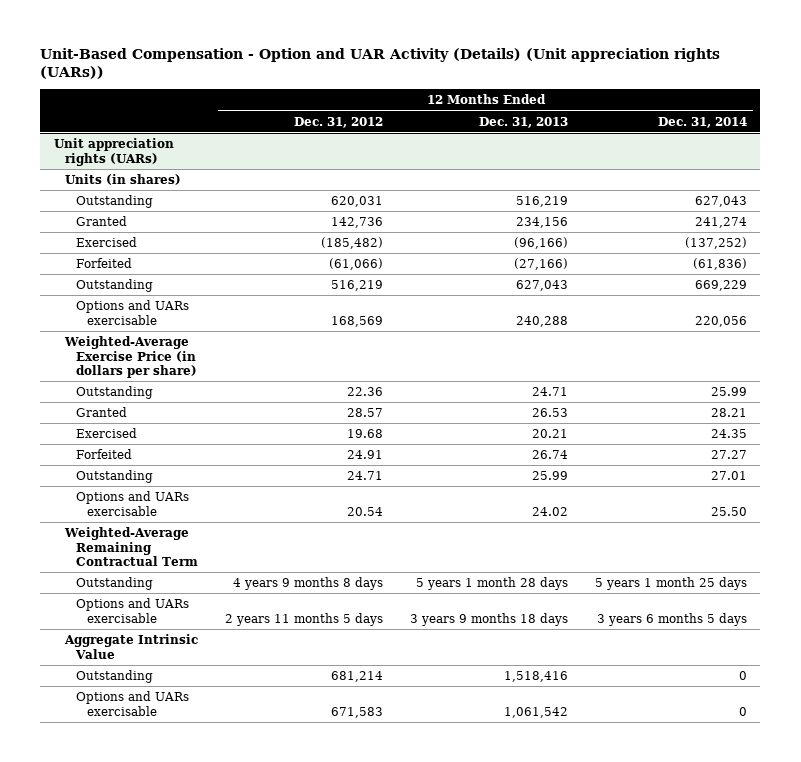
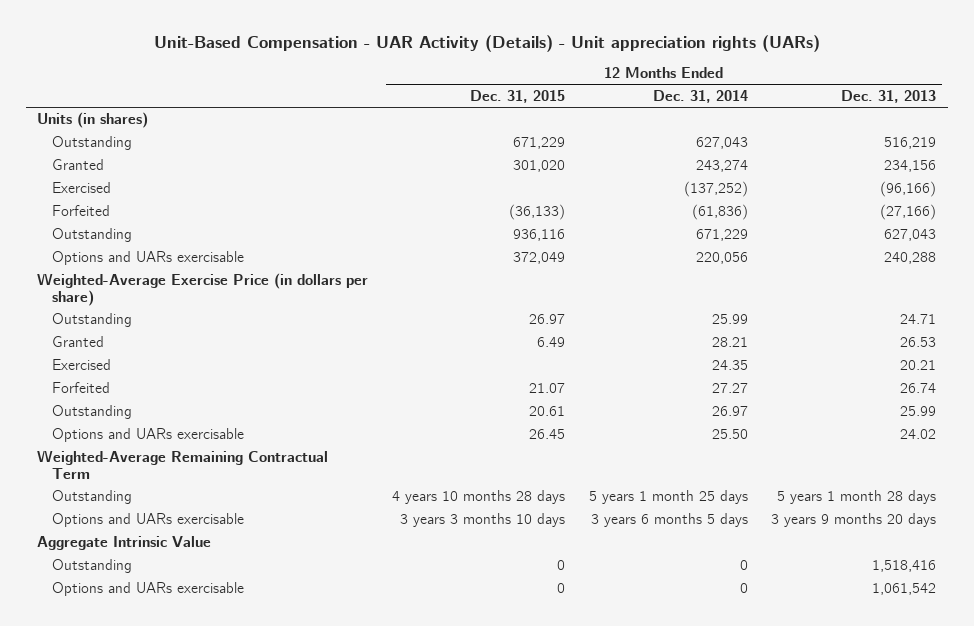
- Unit-Based Compensation - Option and UAR Activity (Details) (Unit appreciation rights (UARs))
+ Unit-Based Compensation - UAR Activity (Details) - Unit appreciation rights (UARs)
- | 12 Months Ended Dec. 31, 2012 | 12 Months Ended Dec. 31, 2013 | 12 Months Ended Dec. 31, 2014
+ | 12 Months Ended Dec. 31, 2015 | 12 Months Ended Dec. 31, 2014 | 12 Months Ended Dec. 31, 2013
- Unit appreciation rights (UARs)
- Granted | 142,736 | 234,156 | 241,274
+ Granted | 301,020 | 243,274 | 234,156
- Outstanding | 516,219 | 627,043 | 669,229
+ Outstanding | 936,116 | 671,229 | 627,043
- Outstanding | 24.71 | 25.99 | 27.01
+ Outstanding | 20.61 | 26.97 | 25.99
- Options and UARs exercisable | 2 years 11 months 5 days | 3 years 9 months 18 days | 3 years 6 months 5 days
+ Options and UARs exercisable | 3 years 3 months 10 days | 3 years 6 months 5 days | 3 years 9 months 20 days

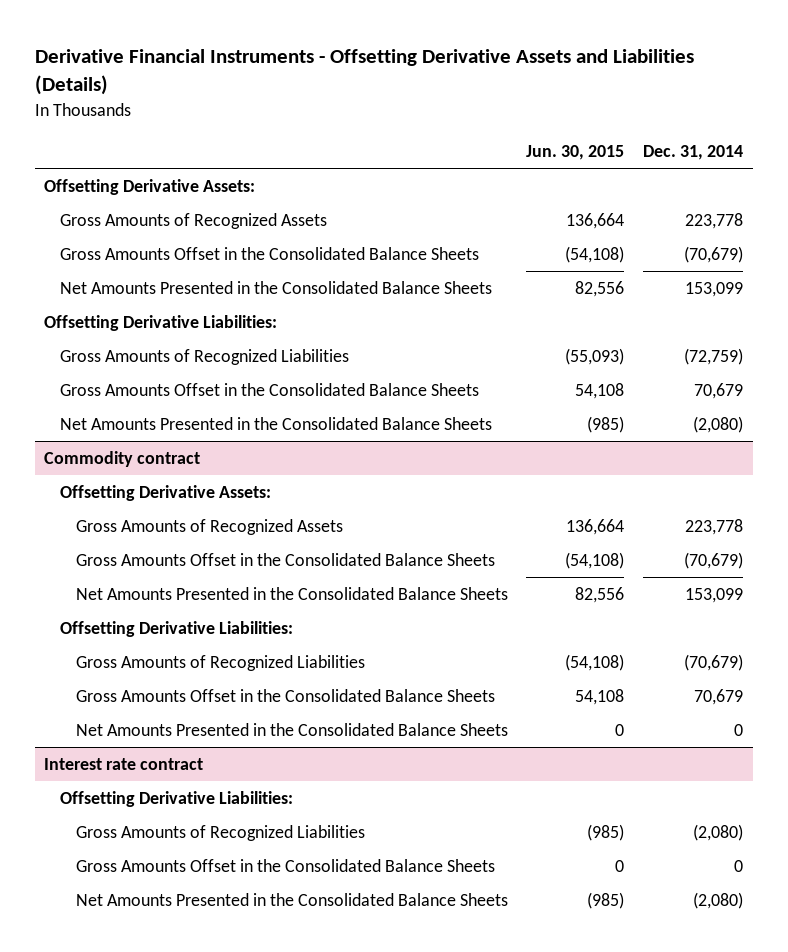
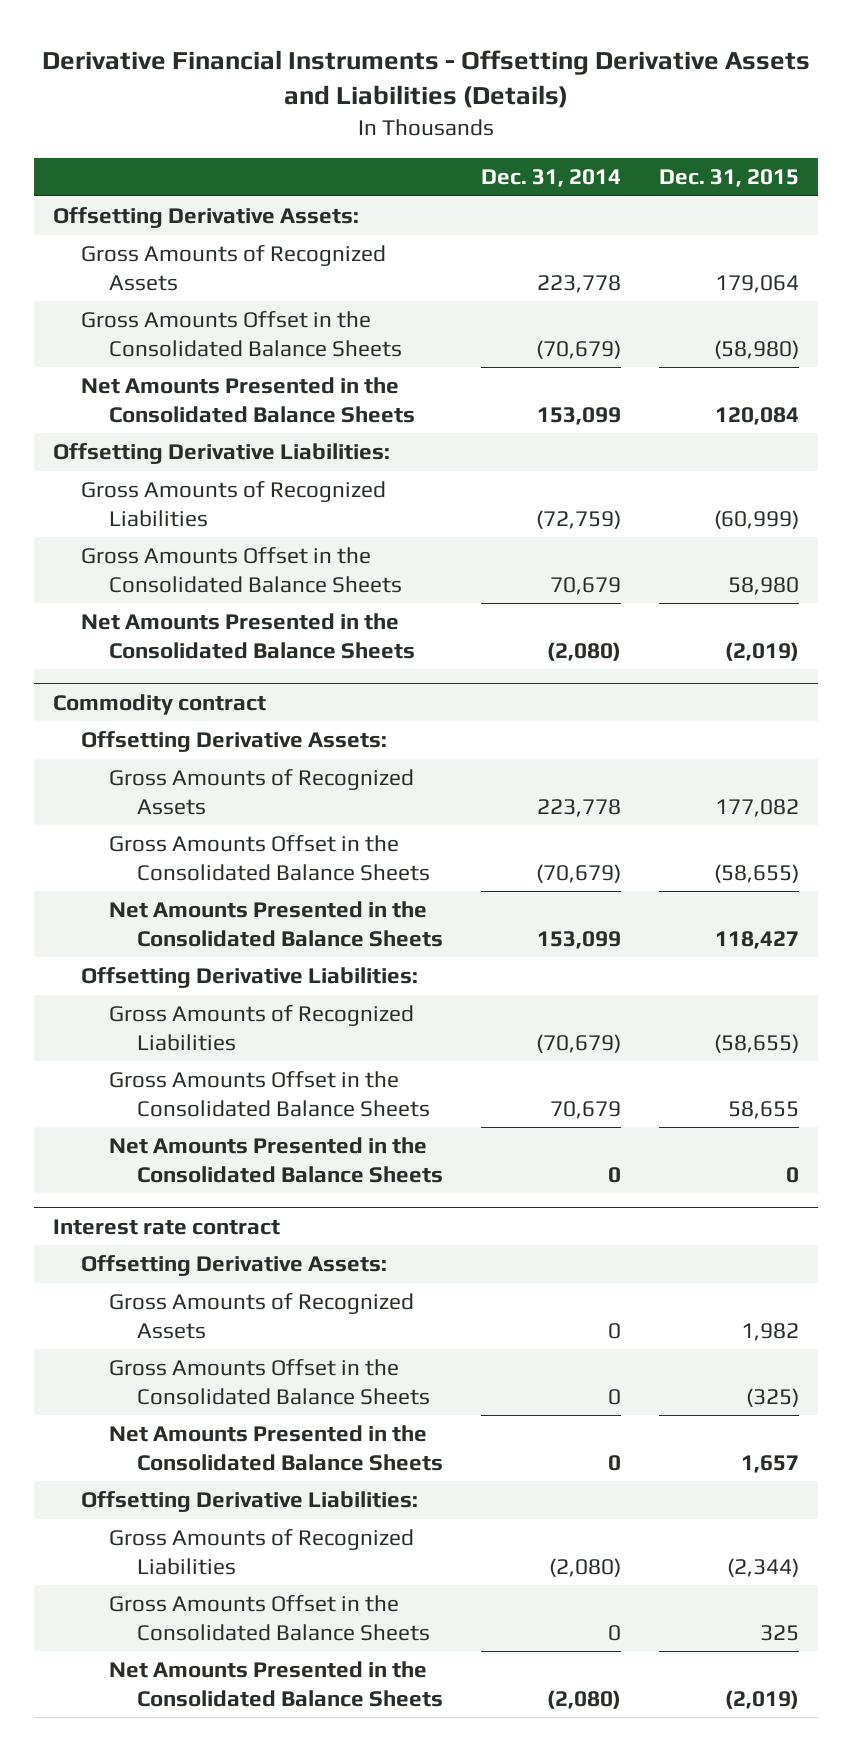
- | Jun. 30, 2015 | Dec. 31, 2014
+ | Dec. 31, 2014 | Dec. 31, 2015
@ Interest rate contract
+ Offsetting Derivative Assets:
+ Gross Amounts of Recognized Assets | 0 | 1,982
+ Gross Amounts Offset in the Consolidated Balance Sheets | 0 | (325)
+ Net Amounts Presented in the Consolidated Balance Sheets | 0 | 1,657

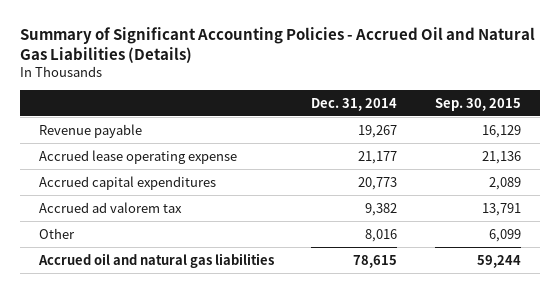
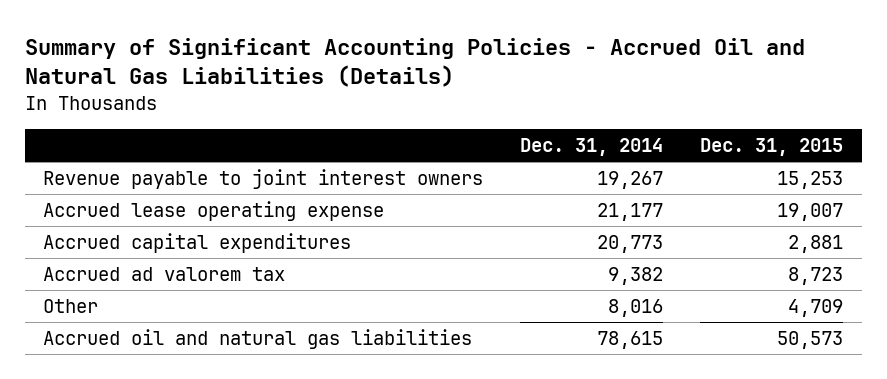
- | Dec. 31, 2014 | Sep. 30, 2015
+ | Dec. 31, 2014 | Dec. 31, 2015
- Revenue payable | 19,267 | 16,129
+ Revenue payable to joint interest owners | 19,267 | 15,253

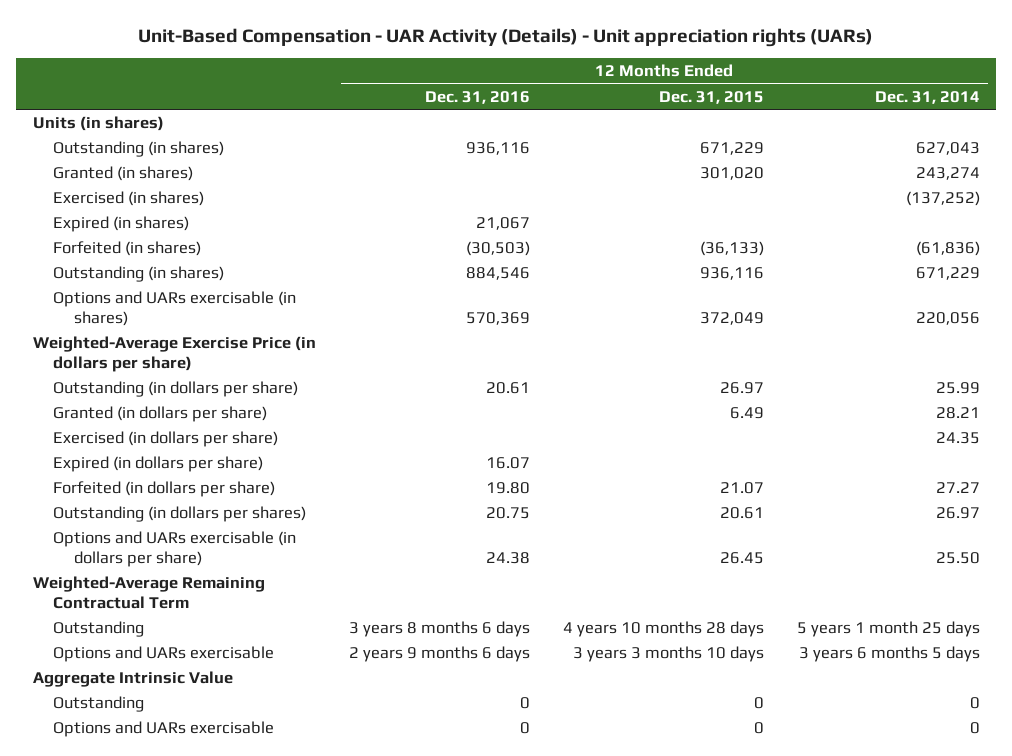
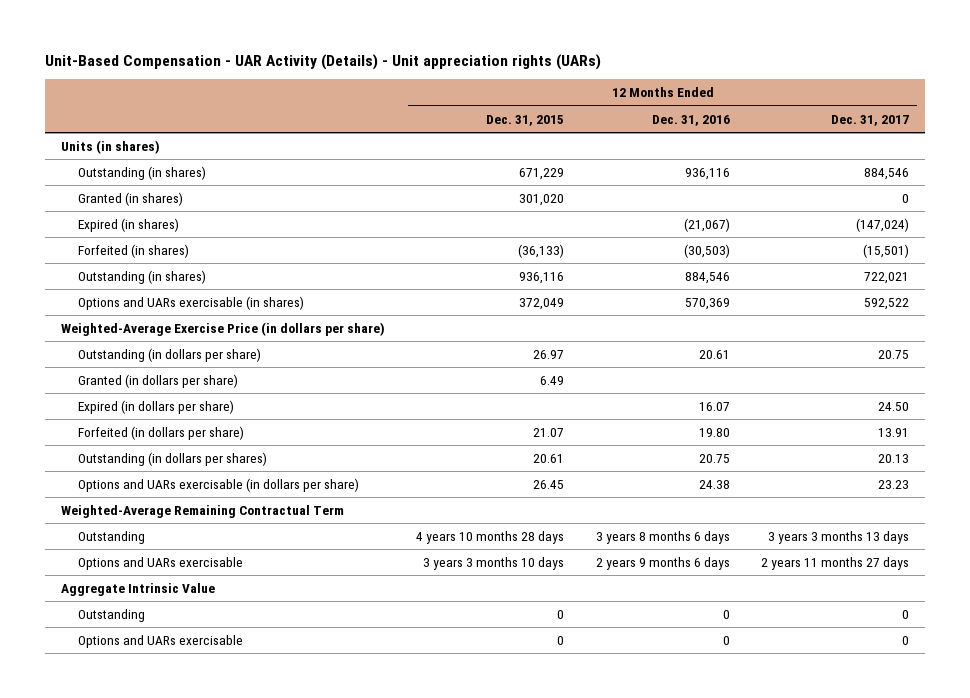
- | 12 Months Ended Dec. 31, 2016 | 12 Months Ended Dec. 31, 2015 | 12 Months Ended Dec. 31, 2014
+ | 12 Months Ended Dec. 31, 2015 | 12 Months Ended Dec. 31, 2016 | 12 Months Ended Dec. 31, 2017
- Exercised (in shares) | | | (137,252)
- Expired (in shares) | 21,067 | |
+ Expired (in shares) | | (21,067) | (147,024)
- Exercised (in dollars per share) | | | 24.35

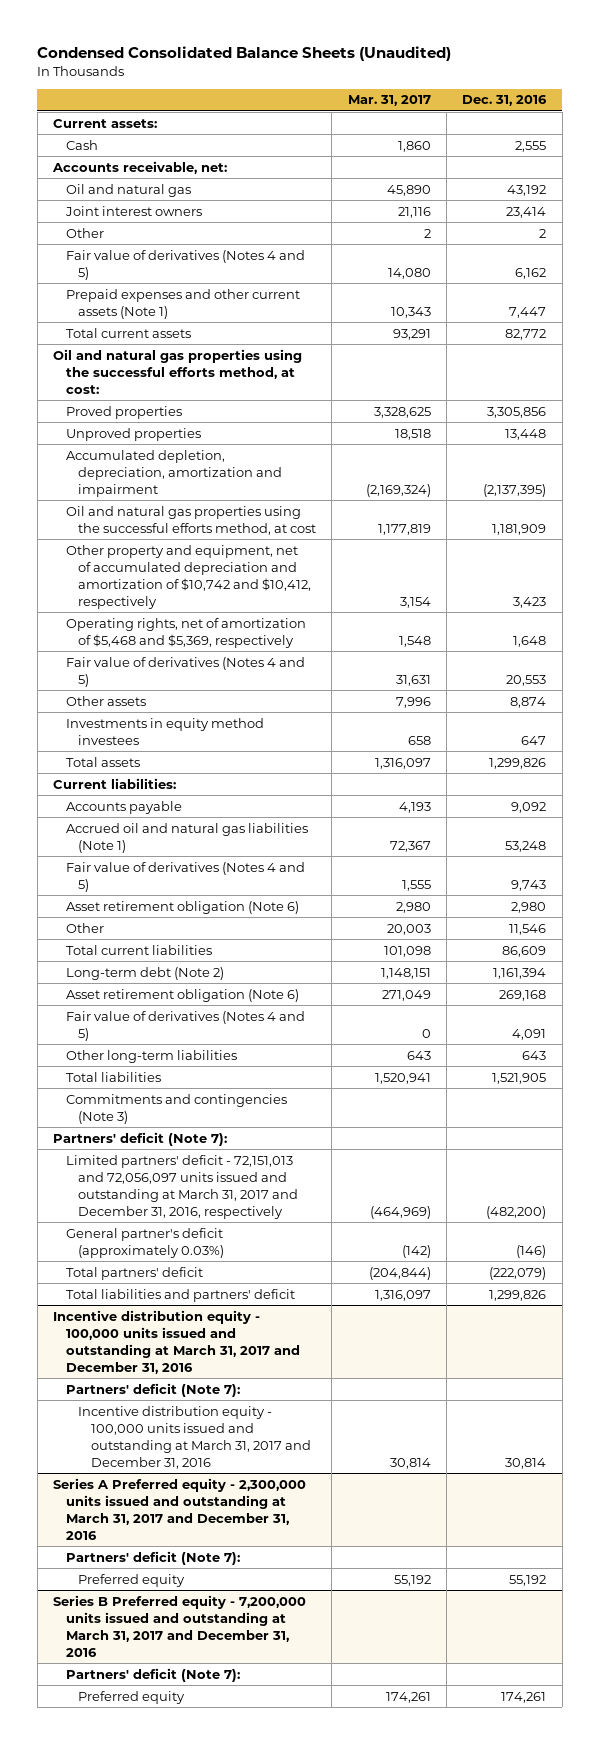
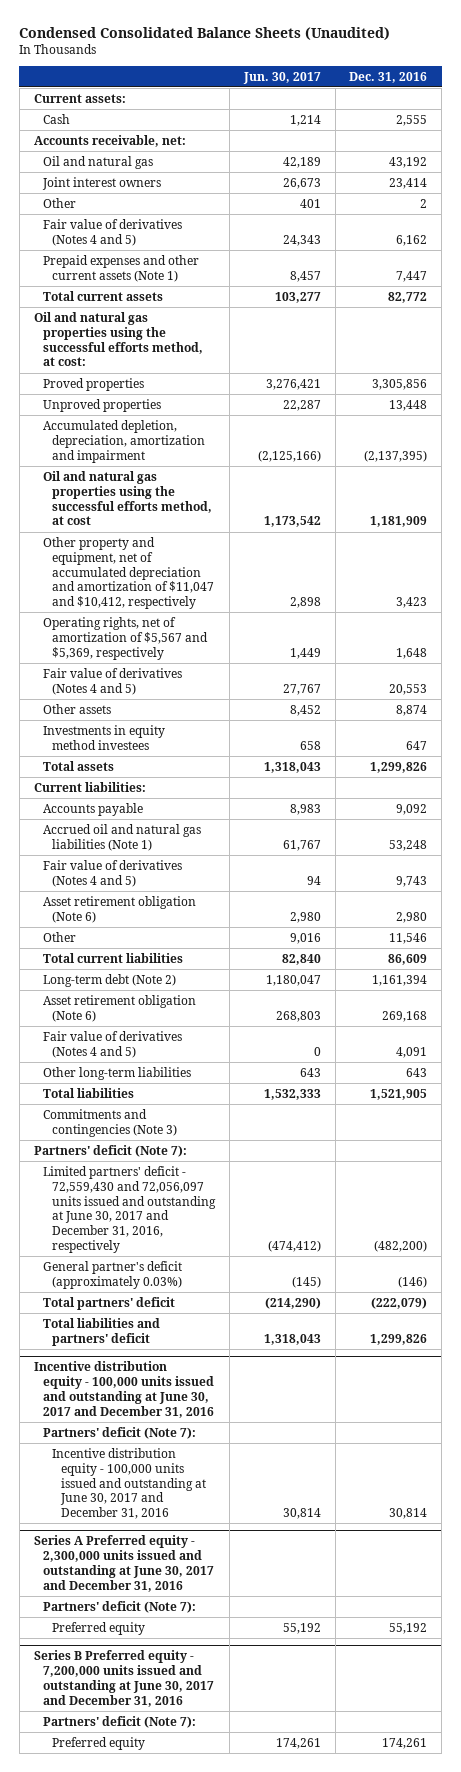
- | Mar. 31, 2017 | Dec. 31, 2016
+ | Jun. 30, 2017 | Dec. 31, 2016
- Other property and equipment, net of accumulated depreciation and amortization of $10,742 and $10,412, respectively | 3,154 | 3,423
- Operating rights, net of amortization of $5,468 and $5,369, respectively | 1,548 | 1,648
+ Other property and equipment, net of accumulated depreciation and amortization of $11,047 and $10,412, respectively | 2,898 | 3,423
+ Operating rights, net of amortization of $5,567 and $5,369, respectively | 1,449 | 1,648
- Limited partners' deficit - 72,151,013 and 72,056,097 units issued and outstanding at March 31, 2017 and December 31, 2016, respectively | (464,969) | (482,200)
+ Limited partners' deficit - 72,559,430 and 72,056,097 units issued and outstanding at June 30, 2017 and December 31, 2016, respectively | (474,412) | (482,200)
- Incentive distribution equity - 100,000 units issued and outstanding at March 31, 2017 and December 31, 2016
+ Incentive distribution equity - 100,000 units issued and outstanding at June 30, 2017 and December 31, 2016
- Incentive distribution equity - 100,000 units issued and outstanding at March 31, 2017 and December 31, 2016 | 30,814 | 30,814
- Series A Preferred equity - 2,300,000 units issued and outstanding at March 31, 2017 and December 31, 2016
+ Incentive distribution equity - 100,000 units issued and outstanding at June 30, 2017 and December 31, 2016 | 30,814 | 30,814
+ Series A Preferred equity - 2,300,000 units issued and outstanding at June 30, 2017 and December 31, 2016
- Series B Preferred equity - 7,200,000 units issued and outstanding at March 31, 2017 and December 31, 2016
+ Series B Preferred equity - 7,200,000 units issued and outstanding at June 30, 2017 and December 31, 2016

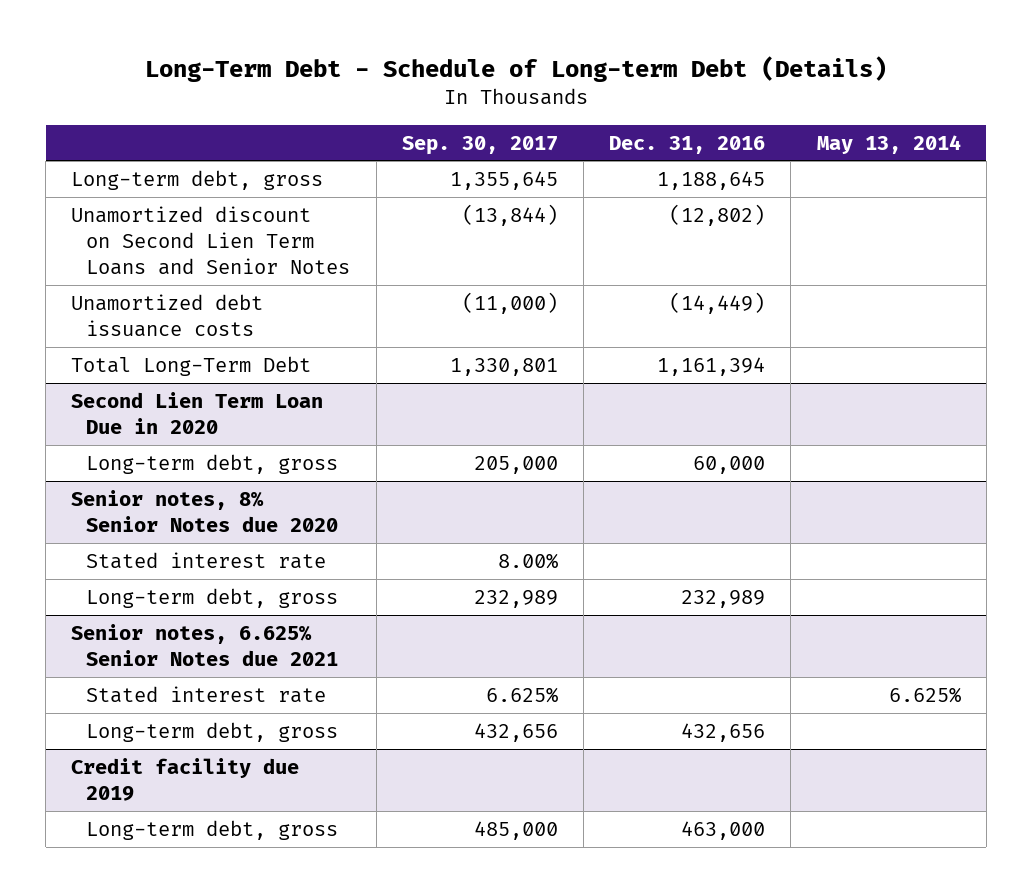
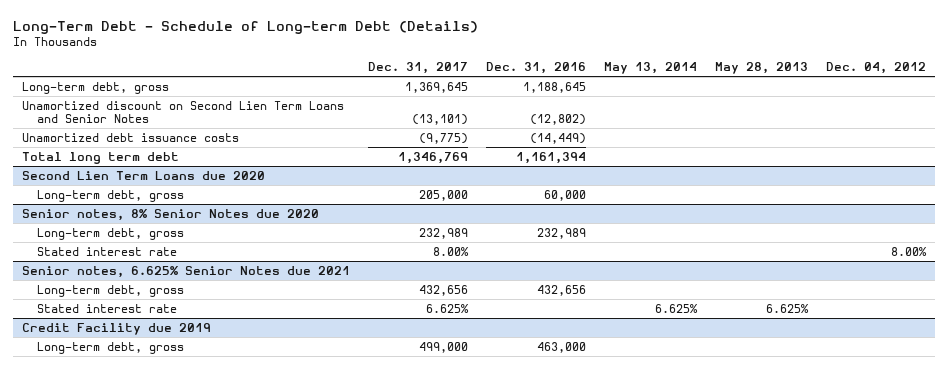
- | Sep. 30, 2017 | Dec. 31, 2016 | May 13, 2014
+ | Dec. 31, 2017 | Dec. 31, 2016 | May 13, 2014 | May 28, 2013 | Dec. 04, 2012
- Total Long-Term Debt | 1,330,801 | 1,161,394 |
- Second Lien Term Loan Due in 2020
+ Total long term debt | 1,346,769 | 1,161,394 | | |
+ Second Lien Term Loans due 2020
@ Senior notes, 8% Senior Notes due 2020
moved down: Stated interest rate | 8.00% | | | | 8.00%
- Credit facility due 2019
@ Senior notes, 6.625% Senior Notes due 2021
moved down: Stated interest rate | 6.625% | | 6.625% | 6.625% |
+ Credit Facility due 2019

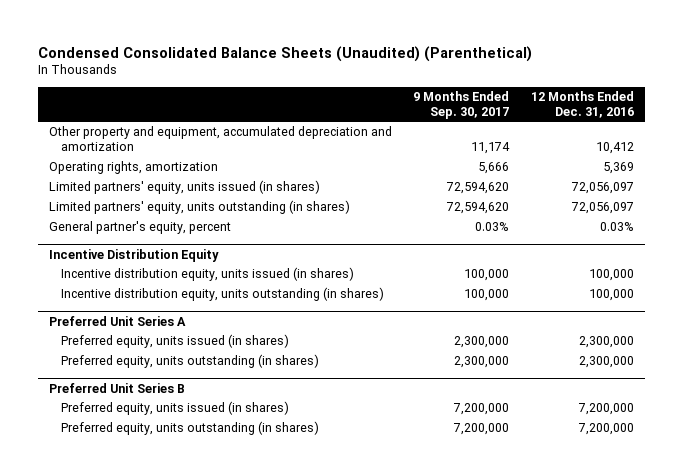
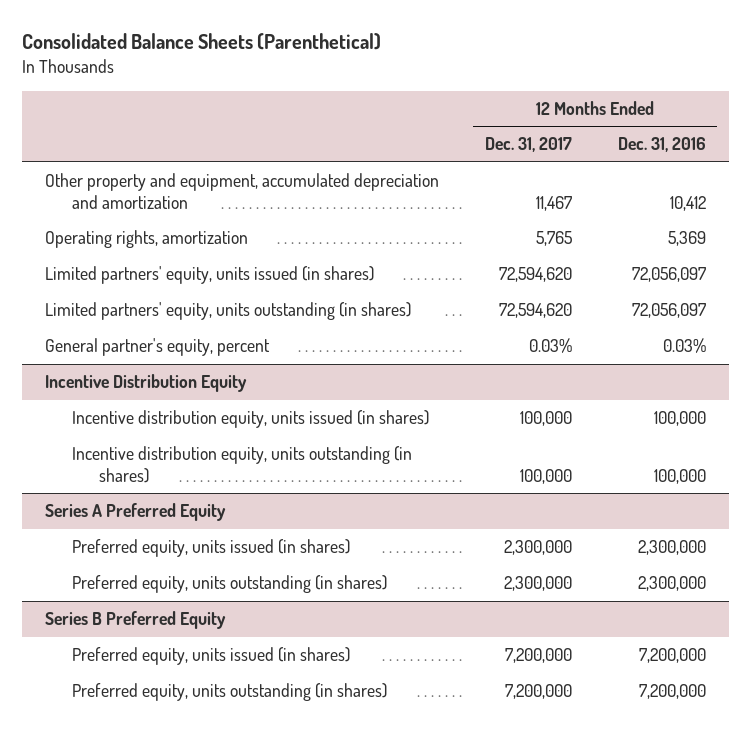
- Condensed Consolidated Balance Sheets (Unaudited) (Parenthetical)
+ Consolidated Balance Sheets (Parenthetical)
- | 9 Months Ended Sep. 30, 2017 | 12 Months Ended Dec. 31, 2016
+ | 12 Months Ended Dec. 31, 2017 | 12 Months Ended Dec. 31, 2016
- Preferred Unit Series A
+ Series A Preferred Equity
- Preferred Unit Series B
+ Series B Preferred Equity

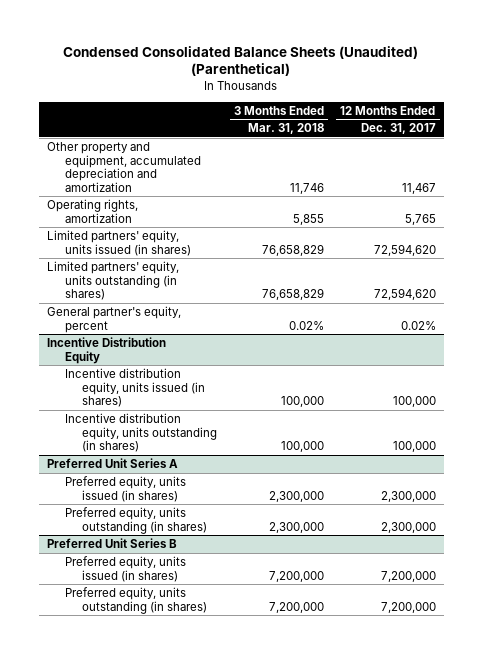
- Consolidated Balance Sheets (Parenthetical)
+ Condensed Consolidated Balance Sheets (Unaudited) (Parenthetical)
- | 12 Months Ended Dec. 31, 2017 | 12 Months Ended Dec. 31, 2016
+ | 3 Months Ended Mar. 31, 2018 | 12 Months Ended Dec. 31, 2017
- General partner's equity, percent | 0.03% | 0.03%
+ General partner's equity, percent | 0.02% | 0.02%
- Series A Preferred Equity
+ Preferred Unit Series A
- Series B Preferred Equity
+ Preferred Unit Series B

